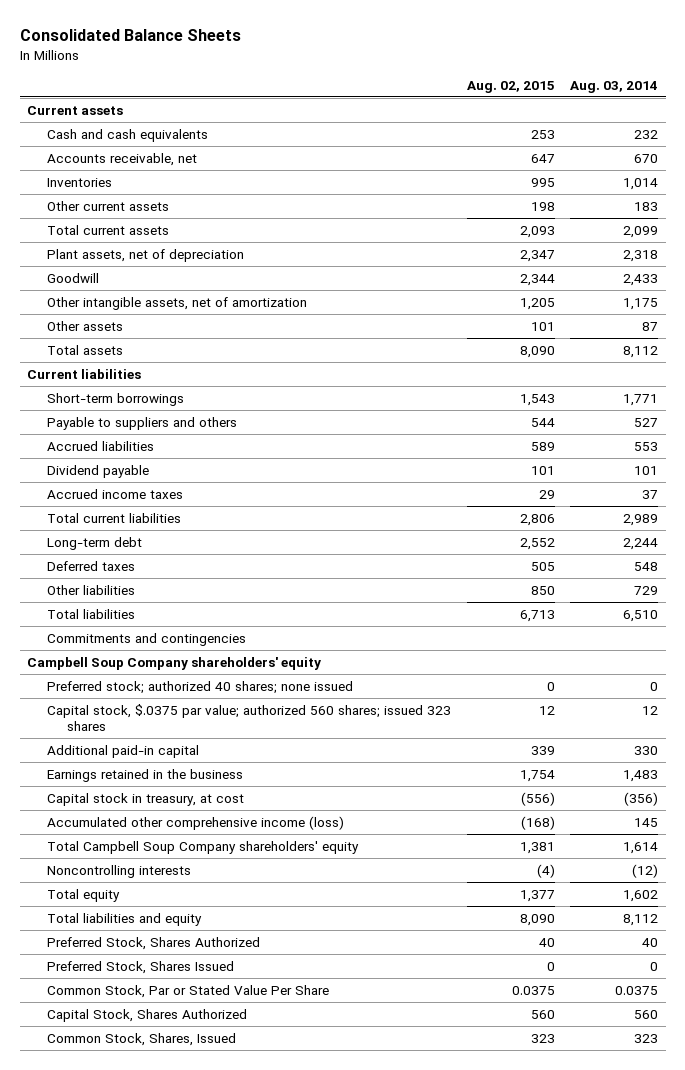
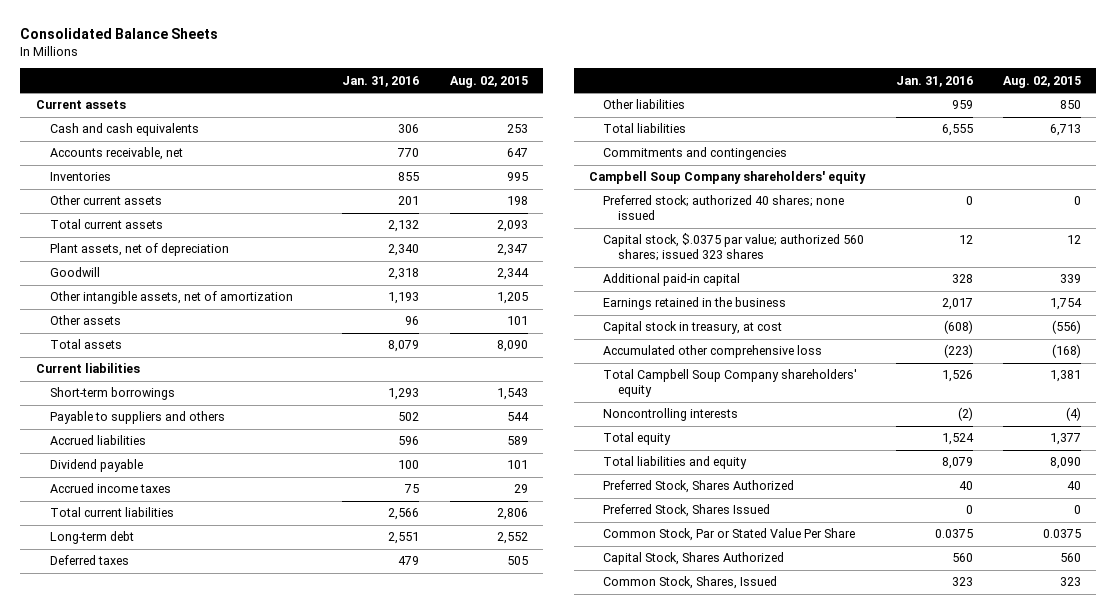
- | Aug. 02, 2015 | Aug. 03, 2014
+ | Jan. 31, 2016 | Aug. 02, 2015
- Accumulated other comprehensive income (loss) | (168) | 145
+ Accumulated other comprehensive loss | (223) | (168)

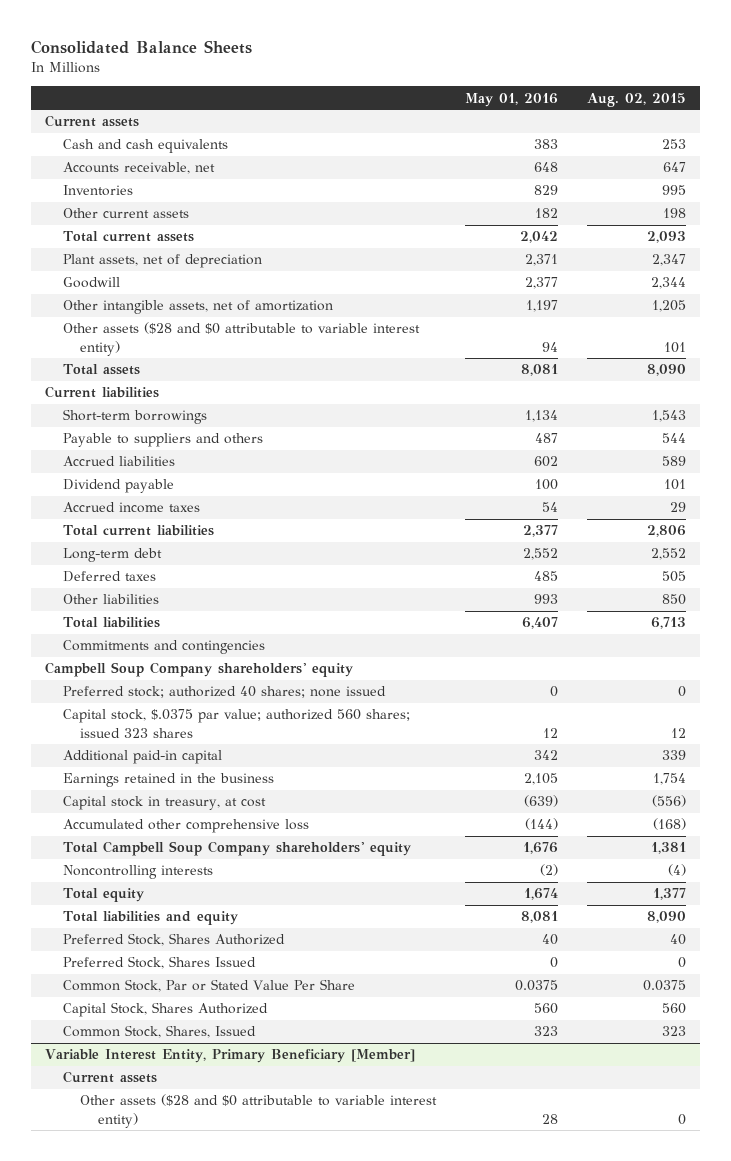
- | Jan. 31, 2016 | Aug. 02, 2015
+ | May 01, 2016 | Aug. 02, 2015
- Other assets | 96 | 101
+ Other assets ($28 and $0 attributable to variable interest entity) | 94 | 101
+ Variable Interest Entity, Primary Beneficiary [Member]
+ Current assets
+ Other assets ($28 and $0 attributable to variable interest entity) | 28 | 0

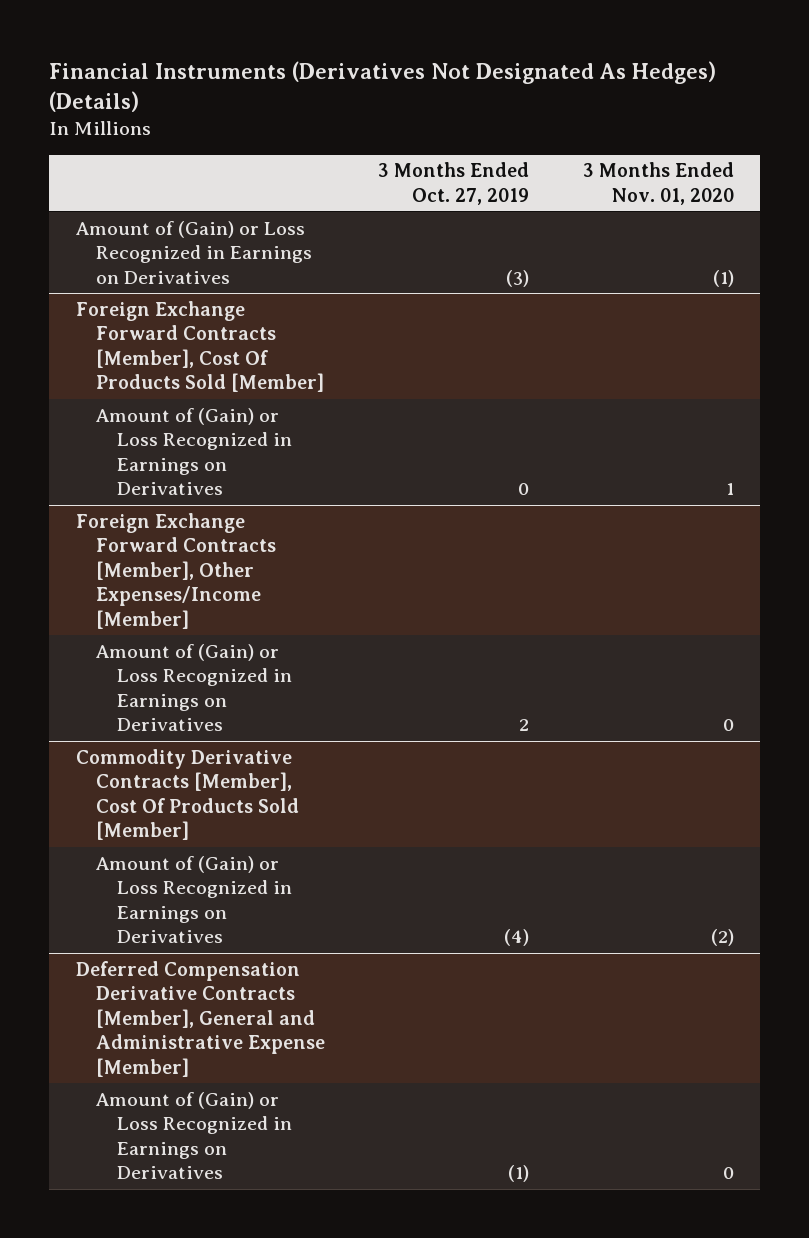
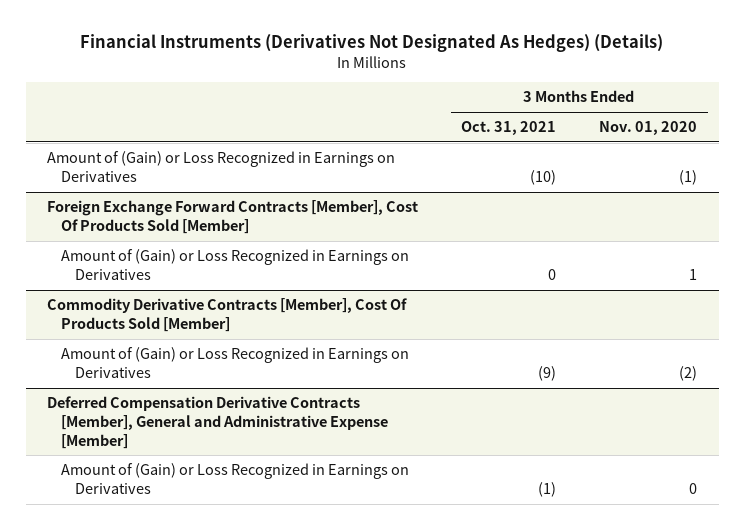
- | 3 Months Ended Oct. 27, 2019 | 3 Months Ended Nov. 01, 2020
+ | 3 Months Ended Oct. 31, 2021 | 3 Months Ended Nov. 01, 2020
- Foreign Exchange Forward Contracts [Member], Other Expenses/Income [Member]
- Amount of (Gain) or Loss Recognized in Earnings on Derivatives | 2 | 0

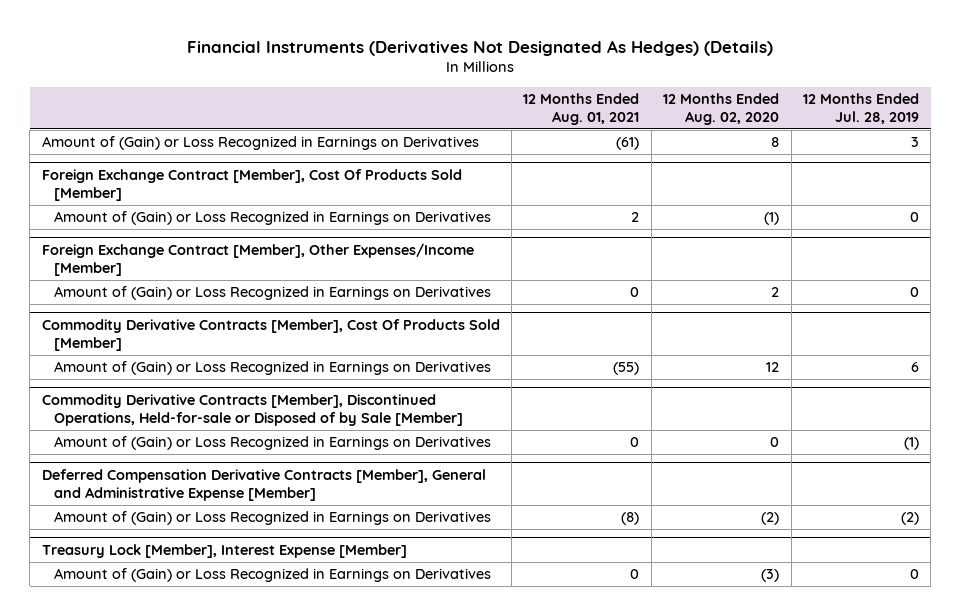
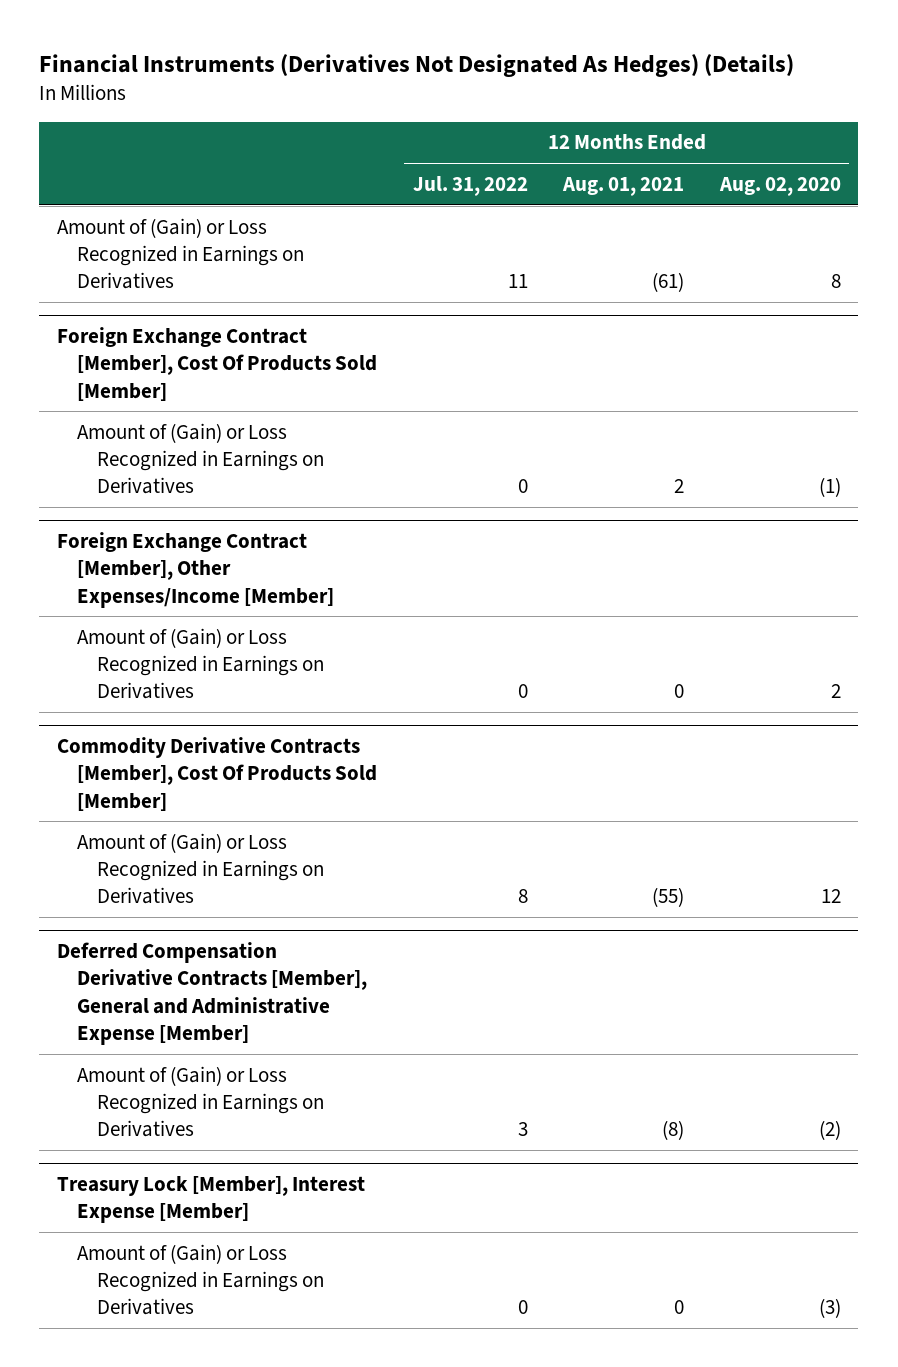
- | 12 Months Ended Aug. 01, 2021 | 12 Months Ended Aug. 02, 2020 | 12 Months Ended Jul. 28, 2019
+ | 12 Months Ended Jul. 31, 2022 | 12 Months Ended Aug. 01, 2021 | 12 Months Ended Aug. 02, 2020
- Commodity Derivative Contracts [Member], Discontinued Operations, Held-for-sale or Disposed of by Sale [Member]
- Amount of (Gain) or Loss Recognized in Earnings on Derivatives | 0 | 0 | (1)

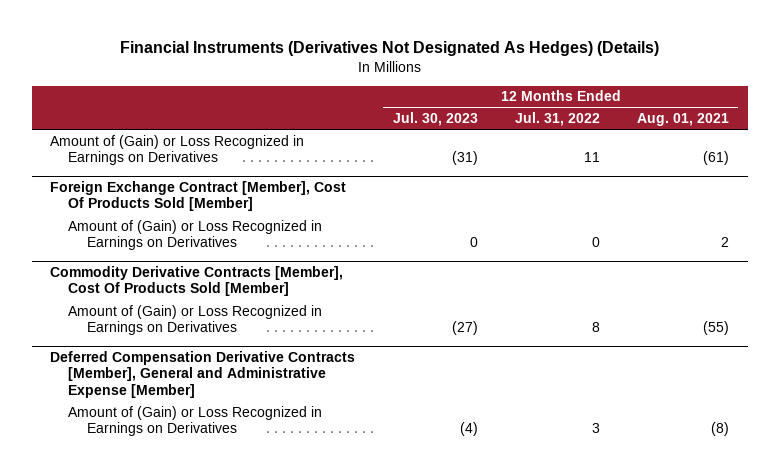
- | 12 Months Ended Jul. 31, 2022 | 12 Months Ended Aug. 01, 2021 | 12 Months Ended Aug. 02, 2020
+ | 12 Months Ended Jul. 30, 2023 | 12 Months Ended Jul. 31, 2022 | 12 Months Ended Aug. 01, 2021
- Foreign Exchange Contract [Member], Other Expenses/Income [Member]
- Amount of (Gain) or Loss Recognized in Earnings on Derivatives | 0 | 0 | 2
- Treasury Lock [Member], Interest Expense [Member]
- Amount of (Gain) or Loss Recognized in Earnings on Derivatives | 0 | 0 | (3)

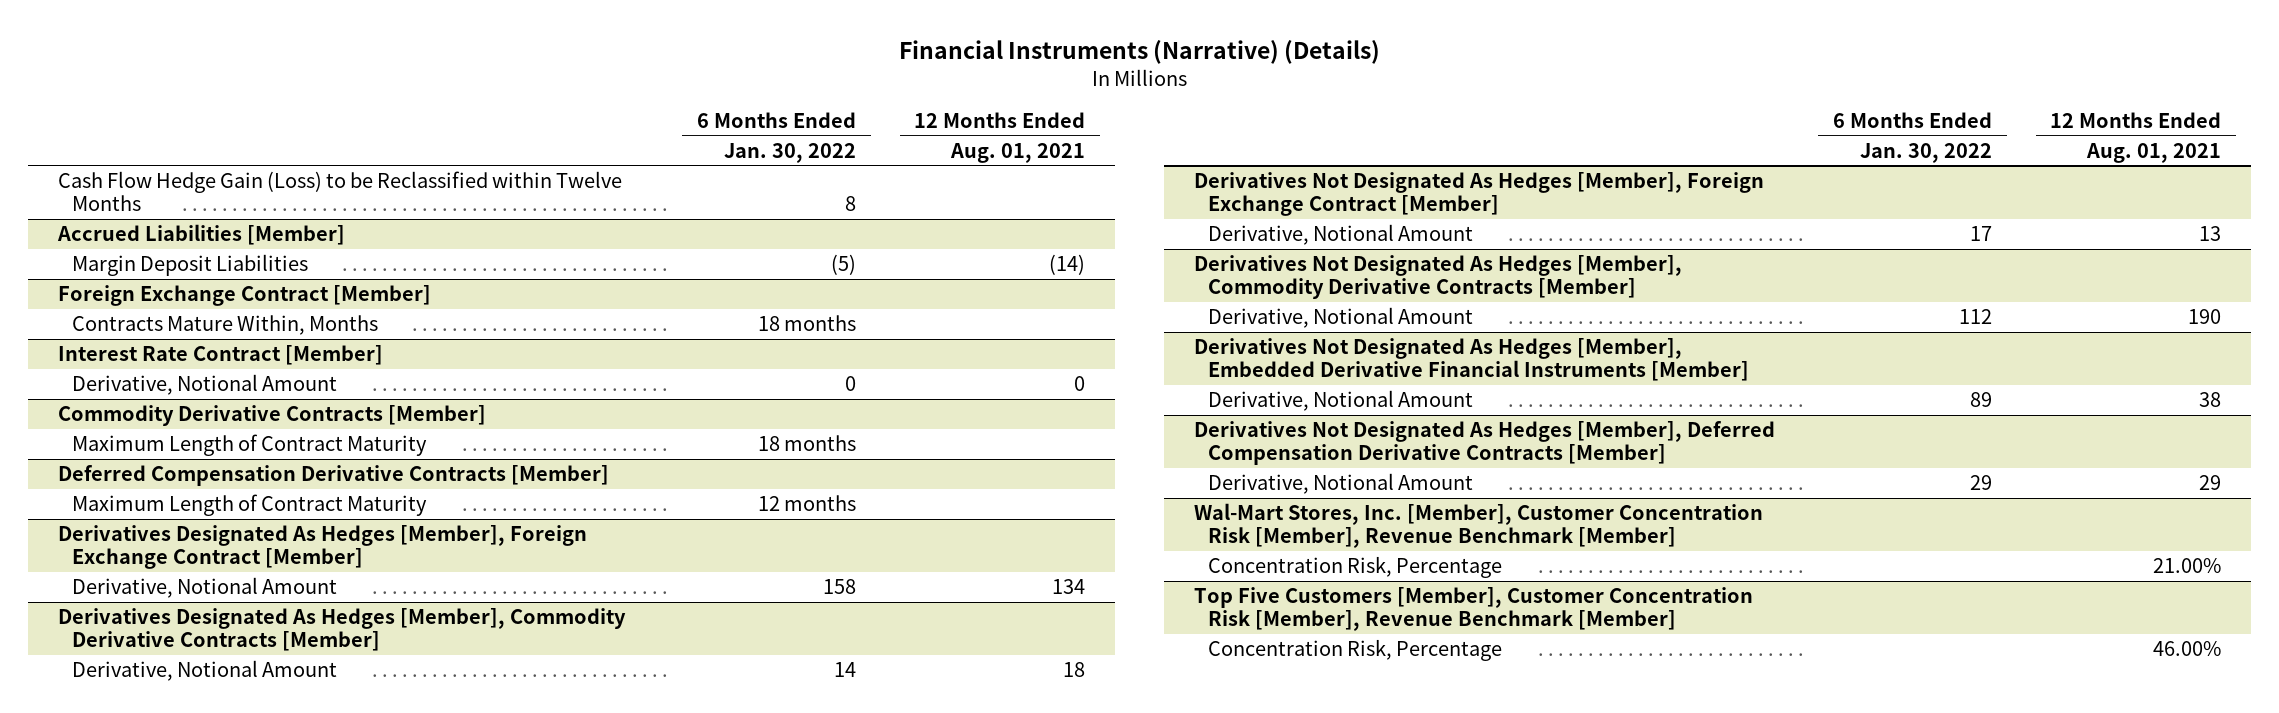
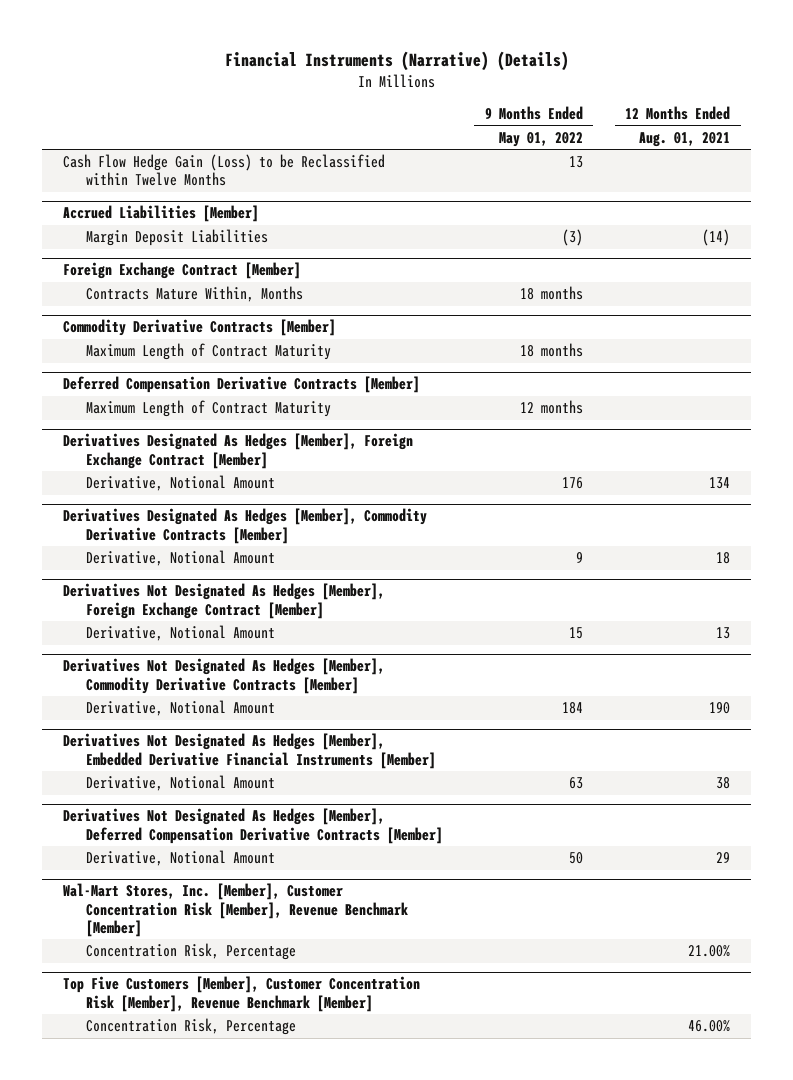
- | 6 Months Ended Jan. 30, 2022 | 12 Months Ended Aug. 01, 2021
+ | 9 Months Ended May 01, 2022 | 12 Months Ended Aug. 01, 2021
- Interest Rate Contract [Member]
- Derivative, Notional Amount | 0 | 0

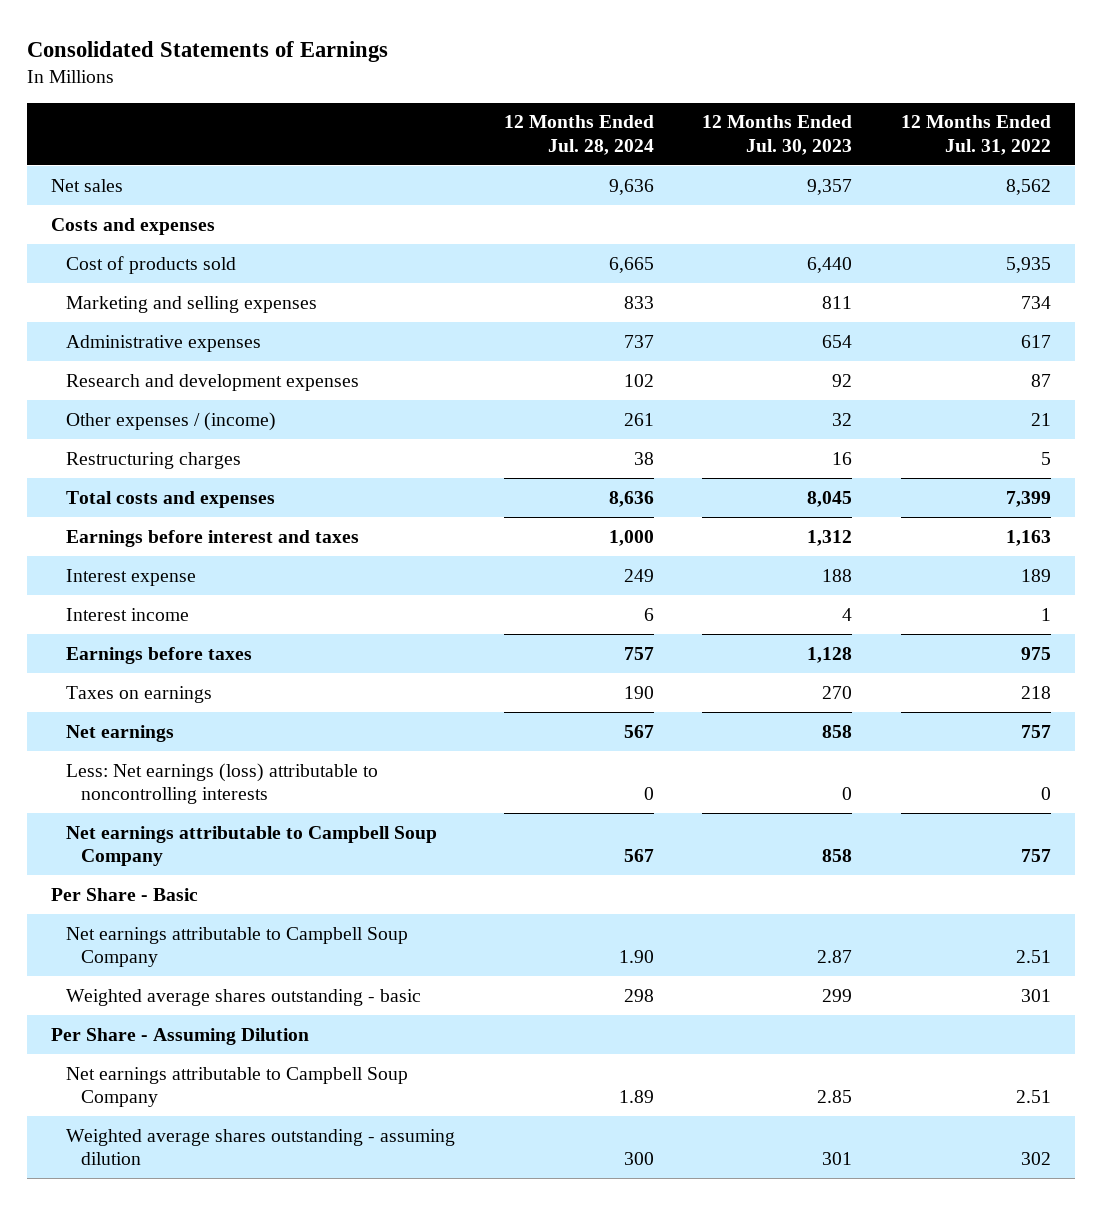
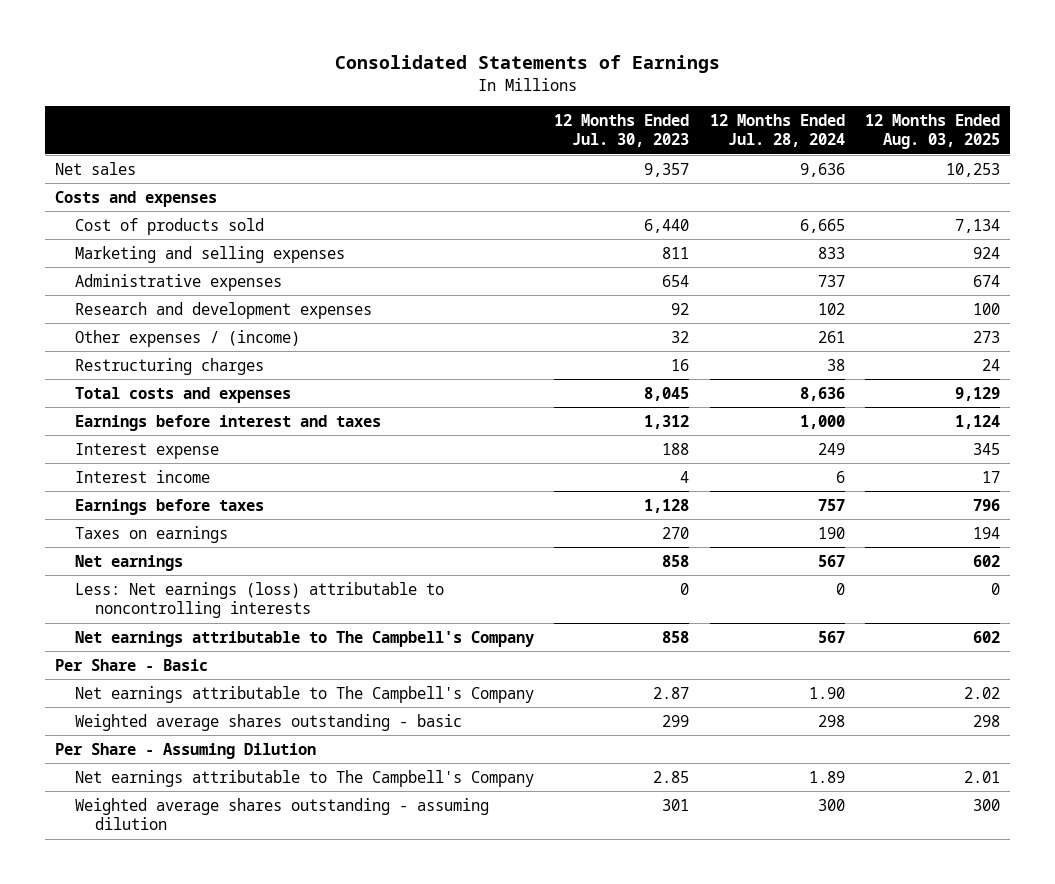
- | 12 Months Ended Jul. 28, 2024 | 12 Months Ended Jul. 30, 2023 | 12 Months Ended Jul. 31, 2022
+ | 12 Months Ended Jul. 30, 2023 | 12 Months Ended Jul. 28, 2024 | 12 Months Ended Aug. 03, 2025
- Net earnings attributable to Campbell Soup Company | 567 | 858 | 757
+ Net earnings attributable to The Campbell's Company | 858 | 567 | 602
- Net earnings attributable to Campbell Soup Company | 1.90 | 2.87 | 2.51
+ Net earnings attributable to The Campbell's Company | 2.87 | 1.90 | 2.02
- Net earnings attributable to Campbell Soup Company | 1.89 | 2.85 | 2.51
+ Net earnings attributable to The Campbell's Company | 2.85 | 1.89 | 2.01

